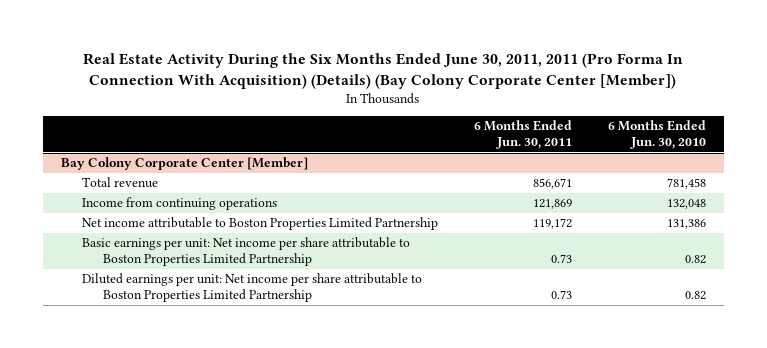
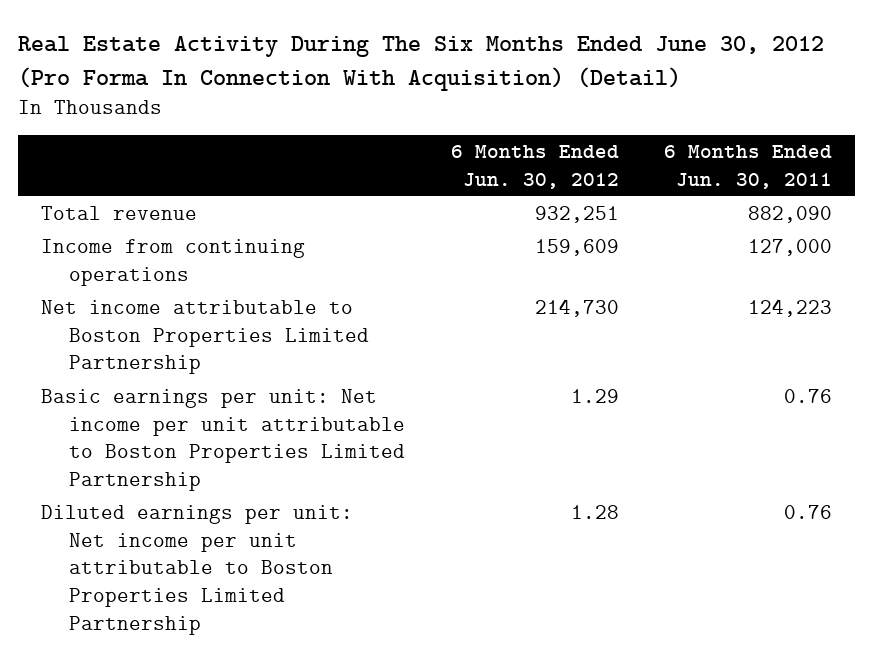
- Real Estate Activity During the Six Months Ended June 30, 2011, 2011 (Pro Forma In Connection With Acquisition) (Details) (Bay Colony Corporate Center [Member])
+ Real Estate Activity During The Six Months Ended June 30, 2012 (Pro Forma In Connection With Acquisition) (Detail)
- | 6 Months Ended Jun. 30, 2011 | 6 Months Ended Jun. 30, 2010
+ | 6 Months Ended Jun. 30, 2012 | 6 Months Ended Jun. 30, 2011
- Bay Colony Corporate Center [Member]
- Total revenue | 856,671 | 781,458
- Income from continuing operations | 121,869 | 132,048
- Net income attributable to Boston Properties Limited Partnership | 119,172 | 131,386
- Basic earnings per unit: Net income per share attributable to Boston Properties Limited Partnership | 0.73 | 0.82
- Diluted earnings per unit: Net income per share attributable to Boston Properties Limited Partnership | 0.73 | 0.82
+ Total revenue | 932,251 | 882,090
+ Income from continuing operations | 159,609 | 127,000
+ Net income attributable to Boston Properties Limited Partnership | 214,730 | 124,223
+ Basic earnings per unit: Net income per unit attributable to Boston Properties Limited Partnership | 1.29 | 0.76
+ Diluted earnings per unit: Net income per unit attributable to Boston Properties Limited Partnership | 1.28 | 0.76

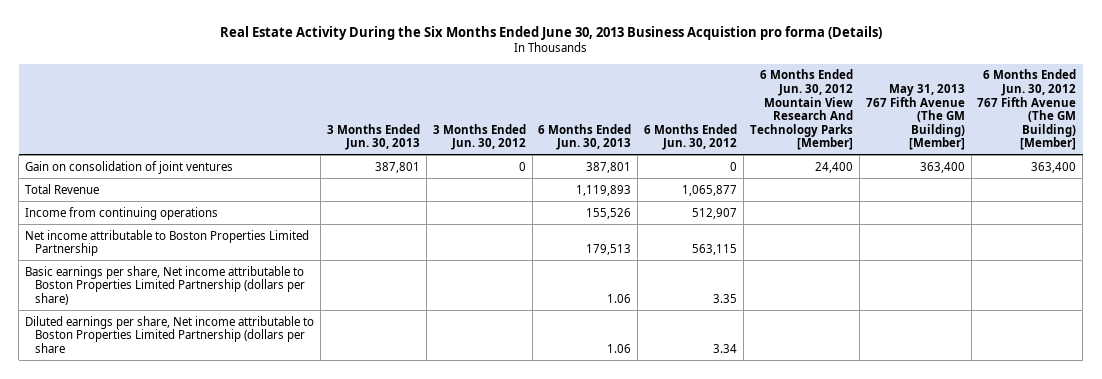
- Real Estate Activity During The Six Months Ended June 30, 2012 (Pro Forma In Connection With Acquisition) (Detail)
+ Real Estate Activity During the Six Months Ended June 30, 2013 Business Acquistion pro forma (Details)
- | 6 Months Ended Jun. 30, 2012 | 6 Months Ended Jun. 30, 2011
+ | 3 Months Ended Jun. 30, 2013 | 3 Months Ended Jun. 30, 2012 | 6 Months Ended Jun. 30, 2013 | 6 Months Ended Jun. 30, 2012 | 6 Months Ended Jun. 30, 2012 Mountain View Research And Technology Parks [Member] | May 31, 2013 767 Fifth Avenue (The GM Building) [Member] | 6 Months Ended Jun. 30, 2012 767 Fifth Avenue (The GM Building) [Member]
- Total revenue | 932,251 | 882,090
- Income from continuing operations | 159,609 | 127,000
- Net income attributable to Boston Properties Limited Partnership | 214,730 | 124,223
- Basic earnings per unit: Net income per unit attributable to Boston Properties Limited Partnership | 1.29 | 0.76
- Diluted earnings per unit: Net income per unit attributable to Boston Properties Limited Partnership | 1.28 | 0.76
+ Gain on consolidation of joint ventures | 387,801 | 0 | 387,801 | 0 | 24,400 | 363,400 | 363,400
+ Total Revenue | | | 1,119,893 | 1,065,877 | | |
+ Income from continuing operations | | | 155,526 | 512,907 | | |
+ Net income attributable to Boston Properties Limited Partnership | | | 179,513 | 563,115 | | |
+ Basic earnings per share, Net income attributable to Boston Properties Limited Partnership (dollars per share) | | | 1.06 | 3.35 | | |
+ Diluted earnings per share, Net income attributable to Boston Properties Limited Partnership (dollars per share | | | 1.06 | 3.34 | | |

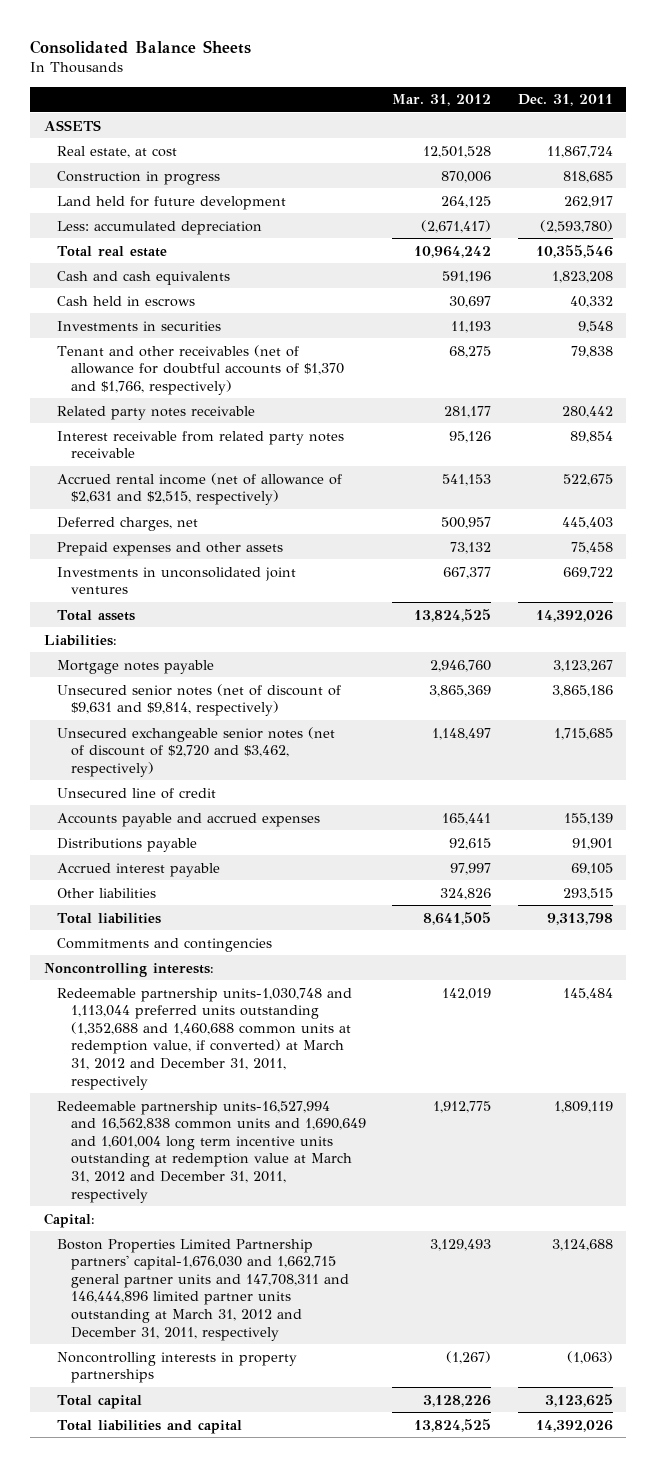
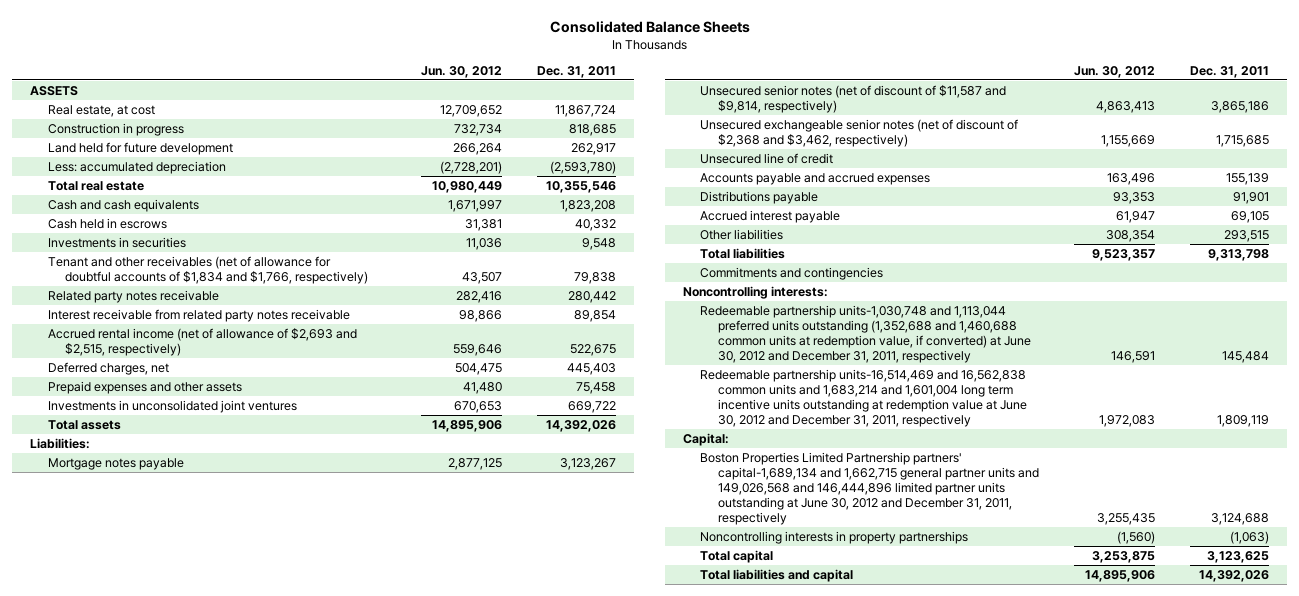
- | Mar. 31, 2012 | Dec. 31, 2011
+ | Jun. 30, 2012 | Dec. 31, 2011
- Tenant and other receivables (net of allowance for doubtful accounts of $1,370 and $1,766, respectively) | 68,275 | 79,838
+ Tenant and other receivables (net of allowance for doubtful accounts of $1,834 and $1,766, respectively) | 43,507 | 79,838
- Accrued rental income (net of allowance of $2,631 and $2,515, respectively) | 541,153 | 522,675
+ Accrued rental income (net of allowance of $2,693 and $2,515, respectively) | 559,646 | 522,675
- Unsecured senior notes (net of discount of $9,631 and $9,814, respectively) | 3,865,369 | 3,865,186
- Unsecured exchangeable senior notes (net of discount of $2,720 and $3,462, respectively) | 1,148,497 | 1,715,685
+ Unsecured senior notes (net of discount of $11,587 and $9,814, respectively) | 4,863,413 | 3,865,186
+ Unsecured exchangeable senior notes (net of discount of $2,368 and $3,462, respectively) | 1,155,669 | 1,715,685
- Redeemable partnership units-1,030,748 and 1,113,044 preferred units outstanding (1,352,688 and 1,460,688 common units at redemption value, if converted) at March 31, 2012 and December 31, 2011, respectively | 142,019 | 145,484
- Redeemable partnership units-16,527,994 and 16,562,838 common units and 1,690,649 and 1,601,004 long term incentive units outstanding at redemption value at March 31, 2012 and December 31, 2011, respectively | 1,912,775 | 1,809,119
+ Redeemable partnership units-1,030,748 and 1,113,044 preferred units outstanding (1,352,688 and 1,460,688 common units at redemption value, if converted) at June 30, 2012 and December 31, 2011, respectively | 146,591 | 145,484
+ Redeemable partnership units-16,514,469 and 16,562,838 common units and 1,683,214 and 1,601,004 long term incentive units outstanding at redemption value at June 30, 2012 and December 31, 2011, respectively | 1,972,083 | 1,809,119
- Boston Properties Limited Partnership partners' capital-1,676,030 and 1,662,715 general partner units and 147,708,311 and 146,444,896 limited partner units outstanding at March 31, 2012 and December 31, 2011, respectively | 3,129,493 | 3,124,688
+ Boston Properties Limited Partnership partners' capital-1,689,134 and 1,662,715 general partner units and 149,026,568 and 146,444,896 limited partner units outstanding at June 30, 2012 and December 31, 2011, respectively | 3,255,435 | 3,124,688

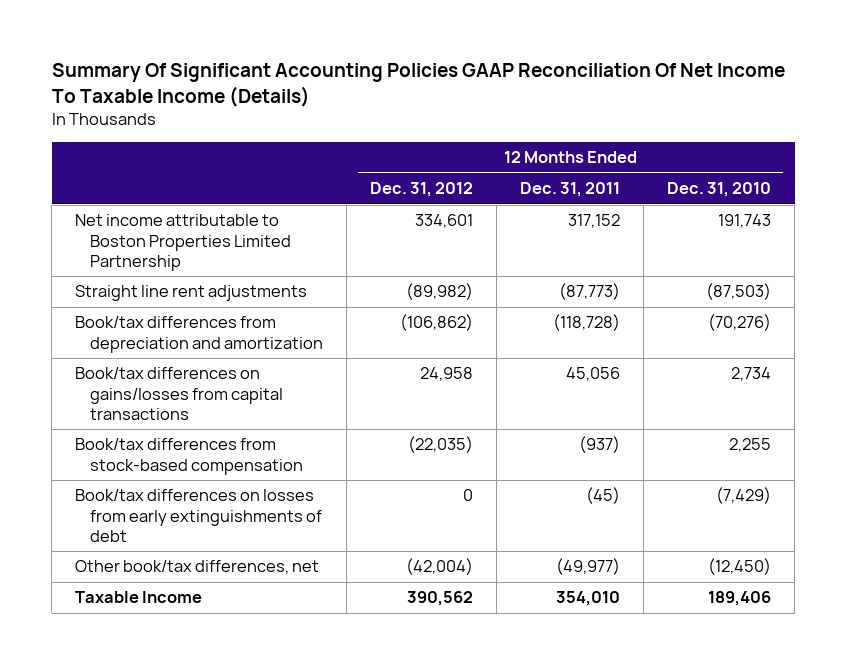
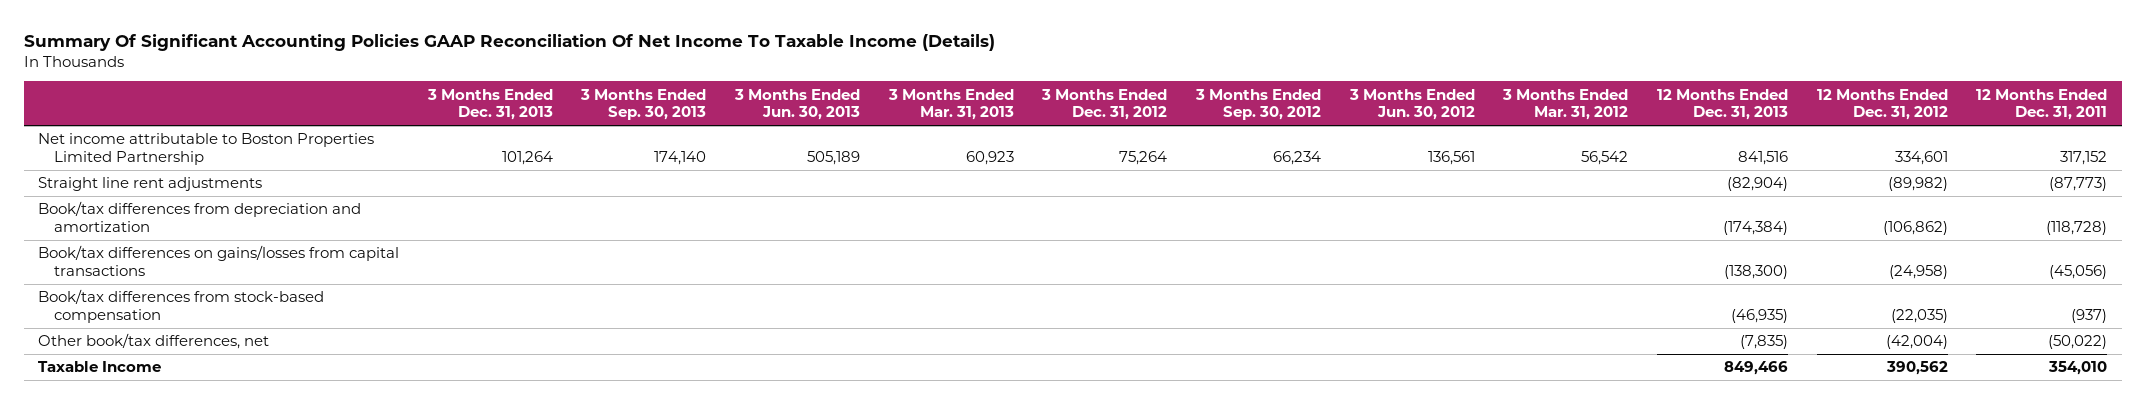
- | 12 Months Ended Dec. 31, 2012 | 12 Months Ended Dec. 31, 2011 | 12 Months Ended Dec. 31, 2010
+ | 3 Months Ended Dec. 31, 2013 | 3 Months Ended Sep. 30, 2013 | 3 Months Ended Jun. 30, 2013 | 3 Months Ended Mar. 31, 2013 | 3 Months Ended Dec. 31, 2012 | 3 Months Ended Sep. 30, 2012 | 3 Months Ended Jun. 30, 2012 | 3 Months Ended Mar. 31, 2012 | 12 Months Ended Dec. 31, 2013 | 12 Months Ended Dec. 31, 2012 | 12 Months Ended Dec. 31, 2011
- Book/tax differences on gains/losses from capital transactions | 24,958 | 45,056 | 2,734
+ Book/tax differences on gains/losses from capital transactions | | | | | | | | | (138,300) | (24,958) | (45,056)
- Book/tax differences on losses from early extinguishments of debt | 0 | (45) | (7,429)
- Other book/tax differences, net | (42,004) | (49,977) | (12,450)
+ Other book/tax differences, net | | | | | | | | | (7,835) | (42,004) | (50,022)

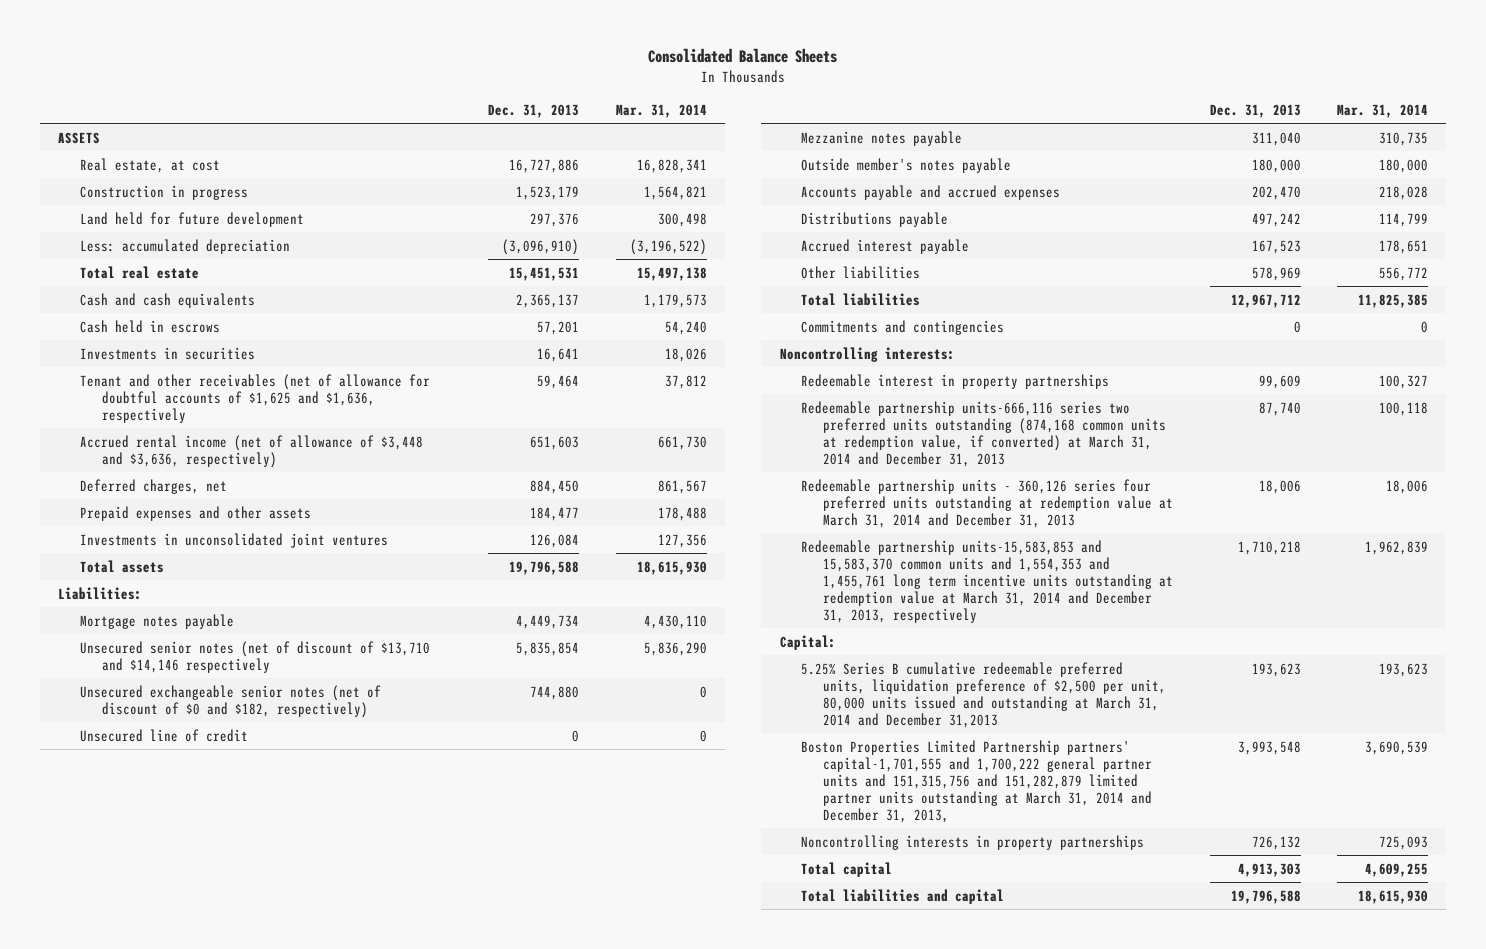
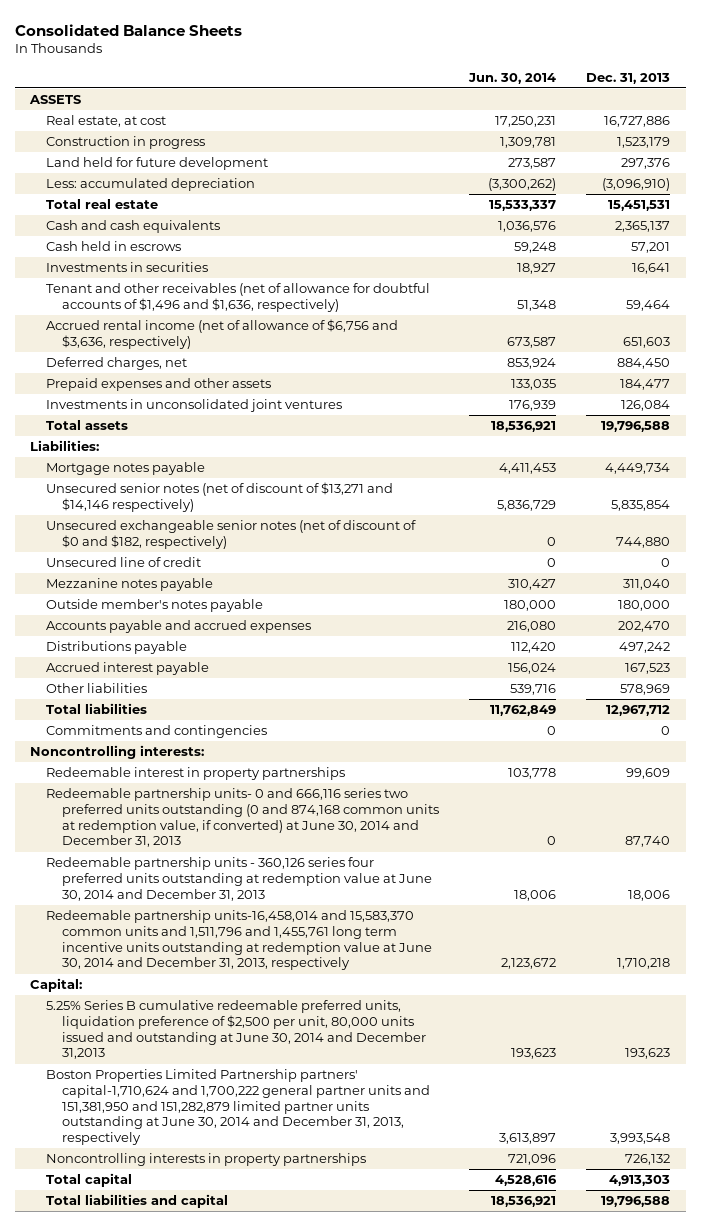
- | Dec. 31, 2013 | Mar. 31, 2014
+ | Jun. 30, 2014 | Dec. 31, 2013
- Tenant and other receivables (net of allowance for doubtful accounts of $1,625 and $1,636, respectively | 59,464 | 37,812
- Accrued rental income (net of allowance of $3,448 and $3,636, respectively) | 651,603 | 661,730
+ Tenant and other receivables (net of allowance for doubtful accounts of $1,496 and $1,636, respectively) | 51,348 | 59,464
+ Accrued rental income (net of allowance of $6,756 and $3,636, respectively) | 673,587 | 651,603
- Unsecured senior notes (net of discount of $13,710 and $14,146 respectively | 5,835,854 | 5,836,290
+ Unsecured senior notes (net of discount of $13,271 and $14,146 respectively) | 5,836,729 | 5,835,854
- Redeemable partnership units-666,116 series two preferred units outstanding (874,168 common units at redemption value, if converted) at March 31, 2014 and December 31, 2013 | 87,740 | 100,118
- Redeemable partnership units - 360,126 series four preferred units outstanding at redemption value at March 31, 2014 and December 31, 2013 | 18,006 | 18,006
- Redeemable partnership units-15,583,853 and 15,583,370 common units and 1,554,353 and 1,455,761 long term incentive units outstanding at redemption value at March 31, 2014 and December 31, 2013, respectively | 1,710,218 | 1,962,839
+ Redeemable partnership units- 0 and 666,116 series two preferred units outstanding (0 and 874,168 common units at redemption value, if converted) at June 30, 2014 and December 31, 2013 | 0 | 87,740
+ Redeemable partnership units - 360,126 series four preferred units outstanding at redemption value at June 30, 2014 and December 31, 2013 | 18,006 | 18,006
+ Redeemable partnership units-16,458,014 and 15,583,370 common units and 1,511,796 and 1,455,761 long term incentive units outstanding at redemption value at June 30, 2014 and December 31, 2013, respectively | 2,123,672 | 1,710,218
- 5.25% Series B cumulative redeemable preferred units, liquidation preference of $2,500 per unit, 80,000 units issued and outstanding at March 31, 2014 and December 31,2013 | 193,623 | 193,623
- Boston Properties Limited Partnership partners' capital-1,701,555 and 1,700,222 general partner units and 151,315,756 and 151,282,879 limited partner units outstanding at March 31, 2014 and December 31, 2013, | 3,993,548 | 3,690,539
+ 5.25% Series B cumulative redeemable preferred units, liquidation preference of $2,500 per unit, 80,000 units issued and outstanding at June 30, 2014 and December 31,2013 | 193,623 | 193,623
+ Boston Properties Limited Partnership partners' capital-1,710,624 and 1,700,222 general partner units and 151,381,950 and 151,282,879 limited partner units outstanding at June 30, 2014 and December 31, 2013, respectively | 3,613,897 | 3,993,548

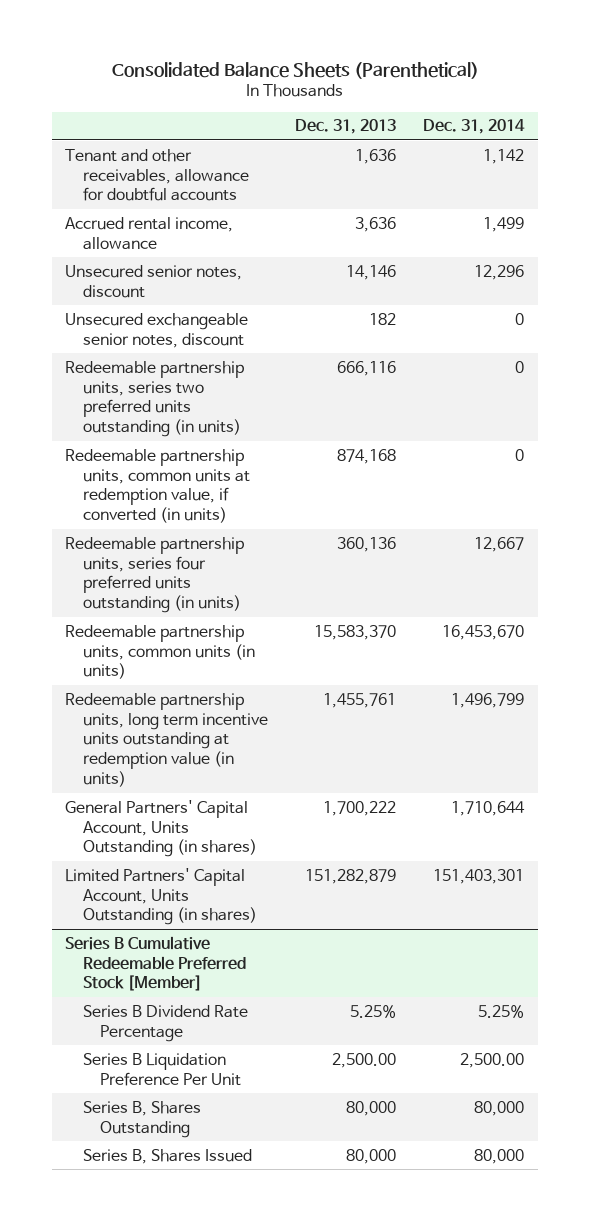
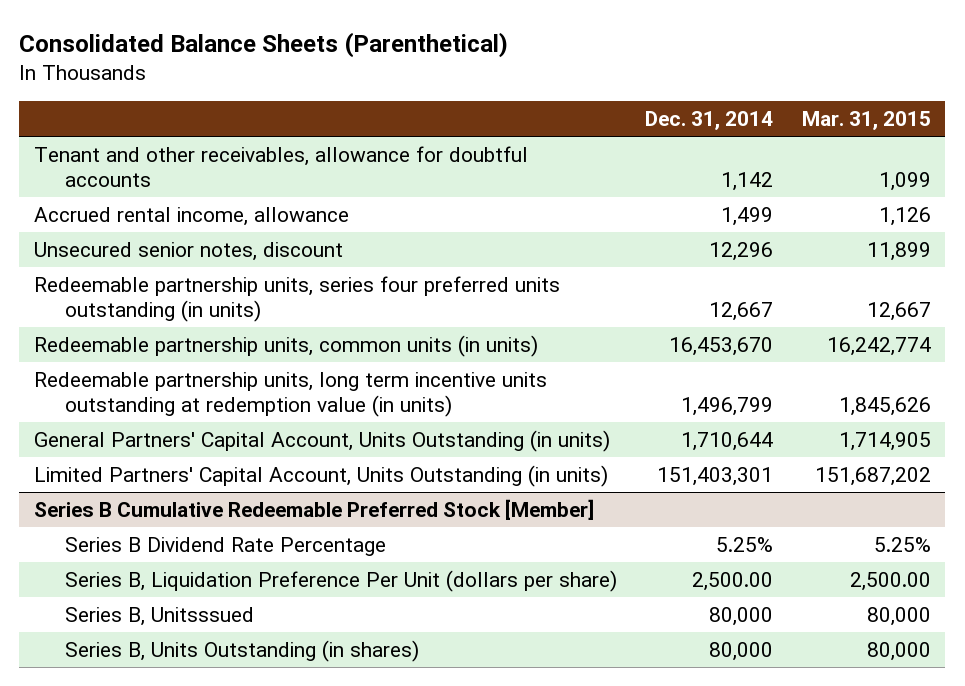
- | Dec. 31, 2013 | Dec. 31, 2014
+ | Dec. 31, 2014 | Mar. 31, 2015
- Unsecured exchangeable senior notes, discount | 182 | 0
- Redeemable partnership units, series two preferred units outstanding (in units) | 666,116 | 0
- Redeemable partnership units, common units at redemption value, if converted (in units) | 874,168 | 0
- General Partners' Capital Account, Units Outstanding (in shares) | 1,700,222 | 1,710,644
- Limited Partners' Capital Account, Units Outstanding (in shares) | 151,282,879 | 151,403,301
+ General Partners' Capital Account, Units Outstanding (in units) | 1,710,644 | 1,714,905
+ Limited Partners' Capital Account, Units Outstanding (in units) | 151,403,301 | 151,687,202
@ Series B Cumulative Redeemable Preferred Stock [Member]
- Series B Liquidation Preference Per Unit | 2,500.00 | 2,500.00
- Series B, Shares Outstanding | 80,000 | 80,000
- Series B, Shares Issued | 80,000 | 80,000
+ Series B, Liquidation Preference Per Unit (dollars per share) | 2,500.00 | 2,500.00
+ Series B, Unitsssued | 80,000 | 80,000
+ Series B, Units Outstanding (in shares) | 80,000 | 80,000

